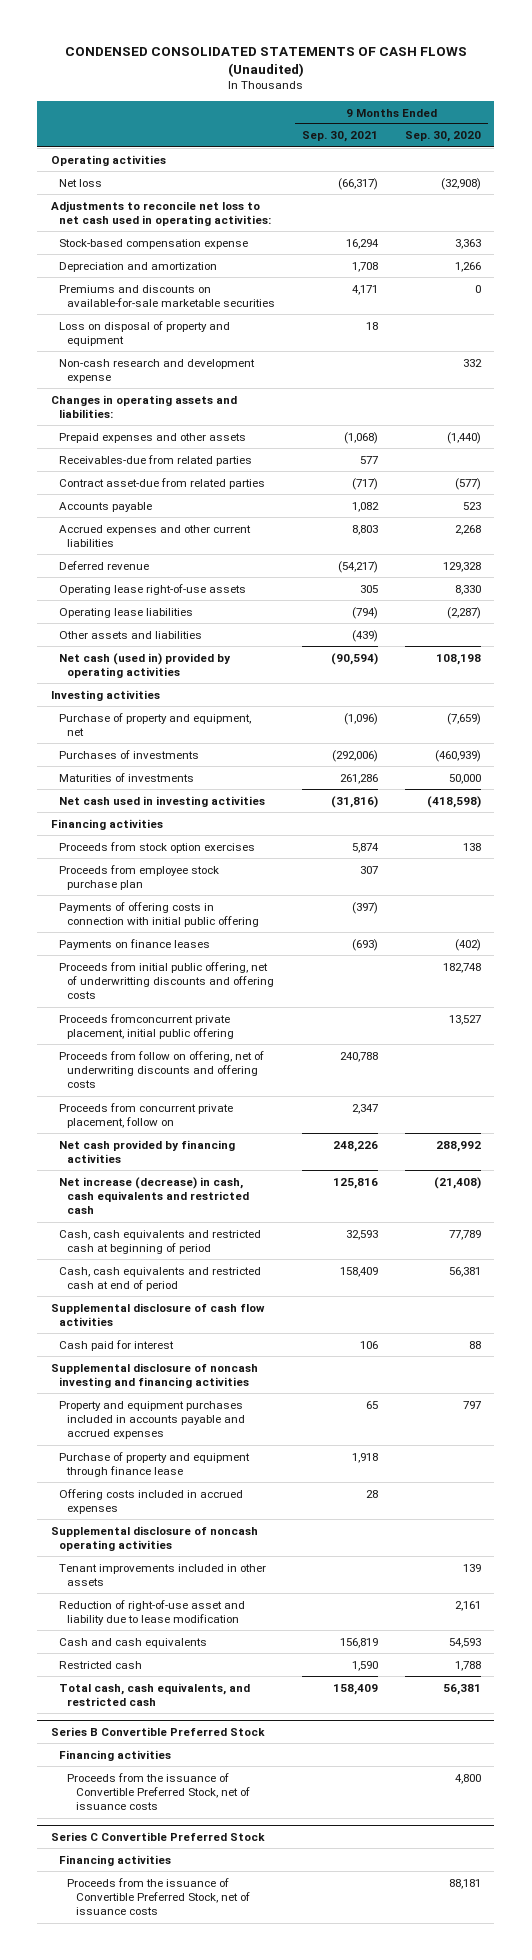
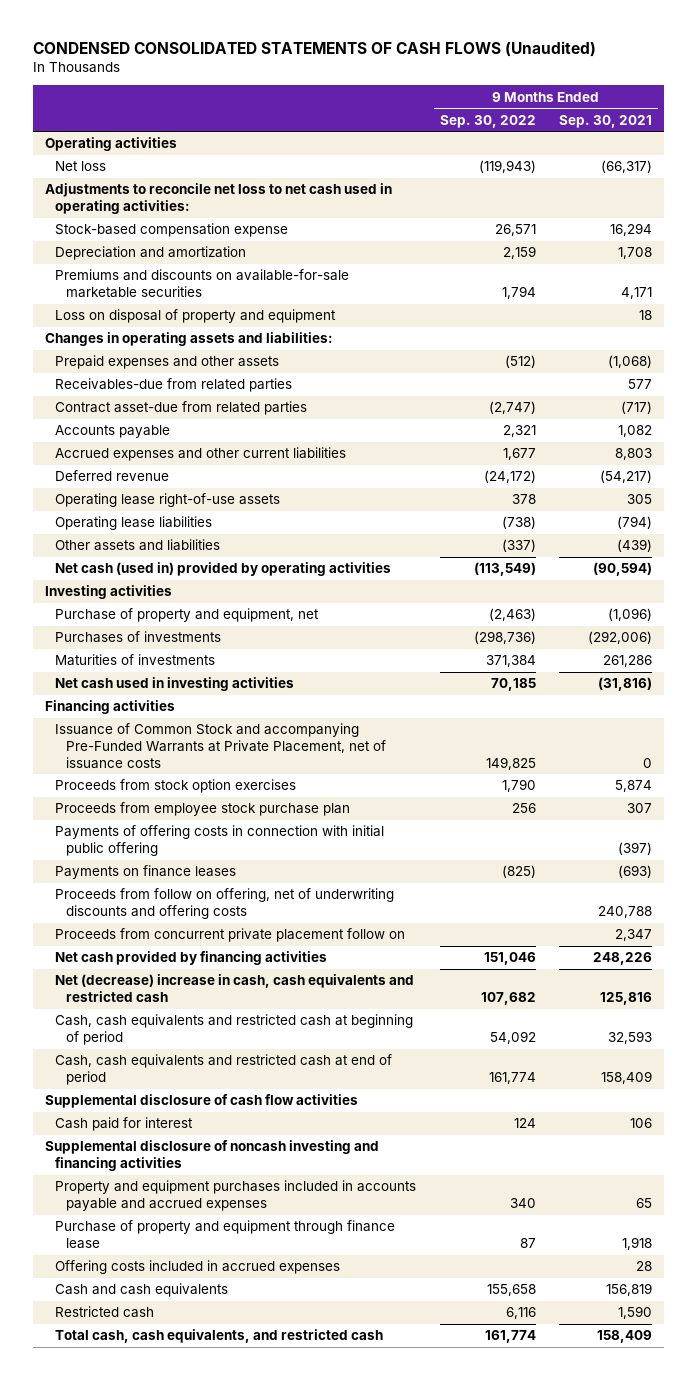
- | 9 Months Ended Sep. 30, 2021 | 9 Months Ended Sep. 30, 2020
+ | 9 Months Ended Sep. 30, 2022 | 9 Months Ended Sep. 30, 2021
- Non-cash research and development expense | | 332
+ Issuance of Common Stock and accompanying Pre-Funded Warrants at Private Placement, net of issuance costs | 149,825 | 0
- Proceeds from initial public offering, net of underwritting discounts and offering costs | | 182,748
- Proceeds fromconcurrent private placement, initial public offering | | 13,527
- Proceeds from concurrent private placement, follow on | 2,347 |
+ Proceeds from concurrent private placement follow on | | 2,347
- Net increase (decrease) in cash, cash equivalents and restricted cash | 125,816 | (21,408)
+ Net (decrease) increase in cash, cash equivalents and restricted cash | 107,682 | 125,816
- Supplemental disclosure of noncash operating activities
- Tenant improvements included in other assets | | 139
- Reduction of right-of-use asset and liability due to lease modification | | 2,161
- Series B Convertible Preferred Stock
- Financing activities
- Proceeds from the issuance of Convertible Preferred Stock, net of issuance costs | | 4,800
- Series C Convertible Preferred Stock
- Financing activities
- Proceeds from the issuance of Convertible Preferred Stock, net of issuance costs | | 88,181

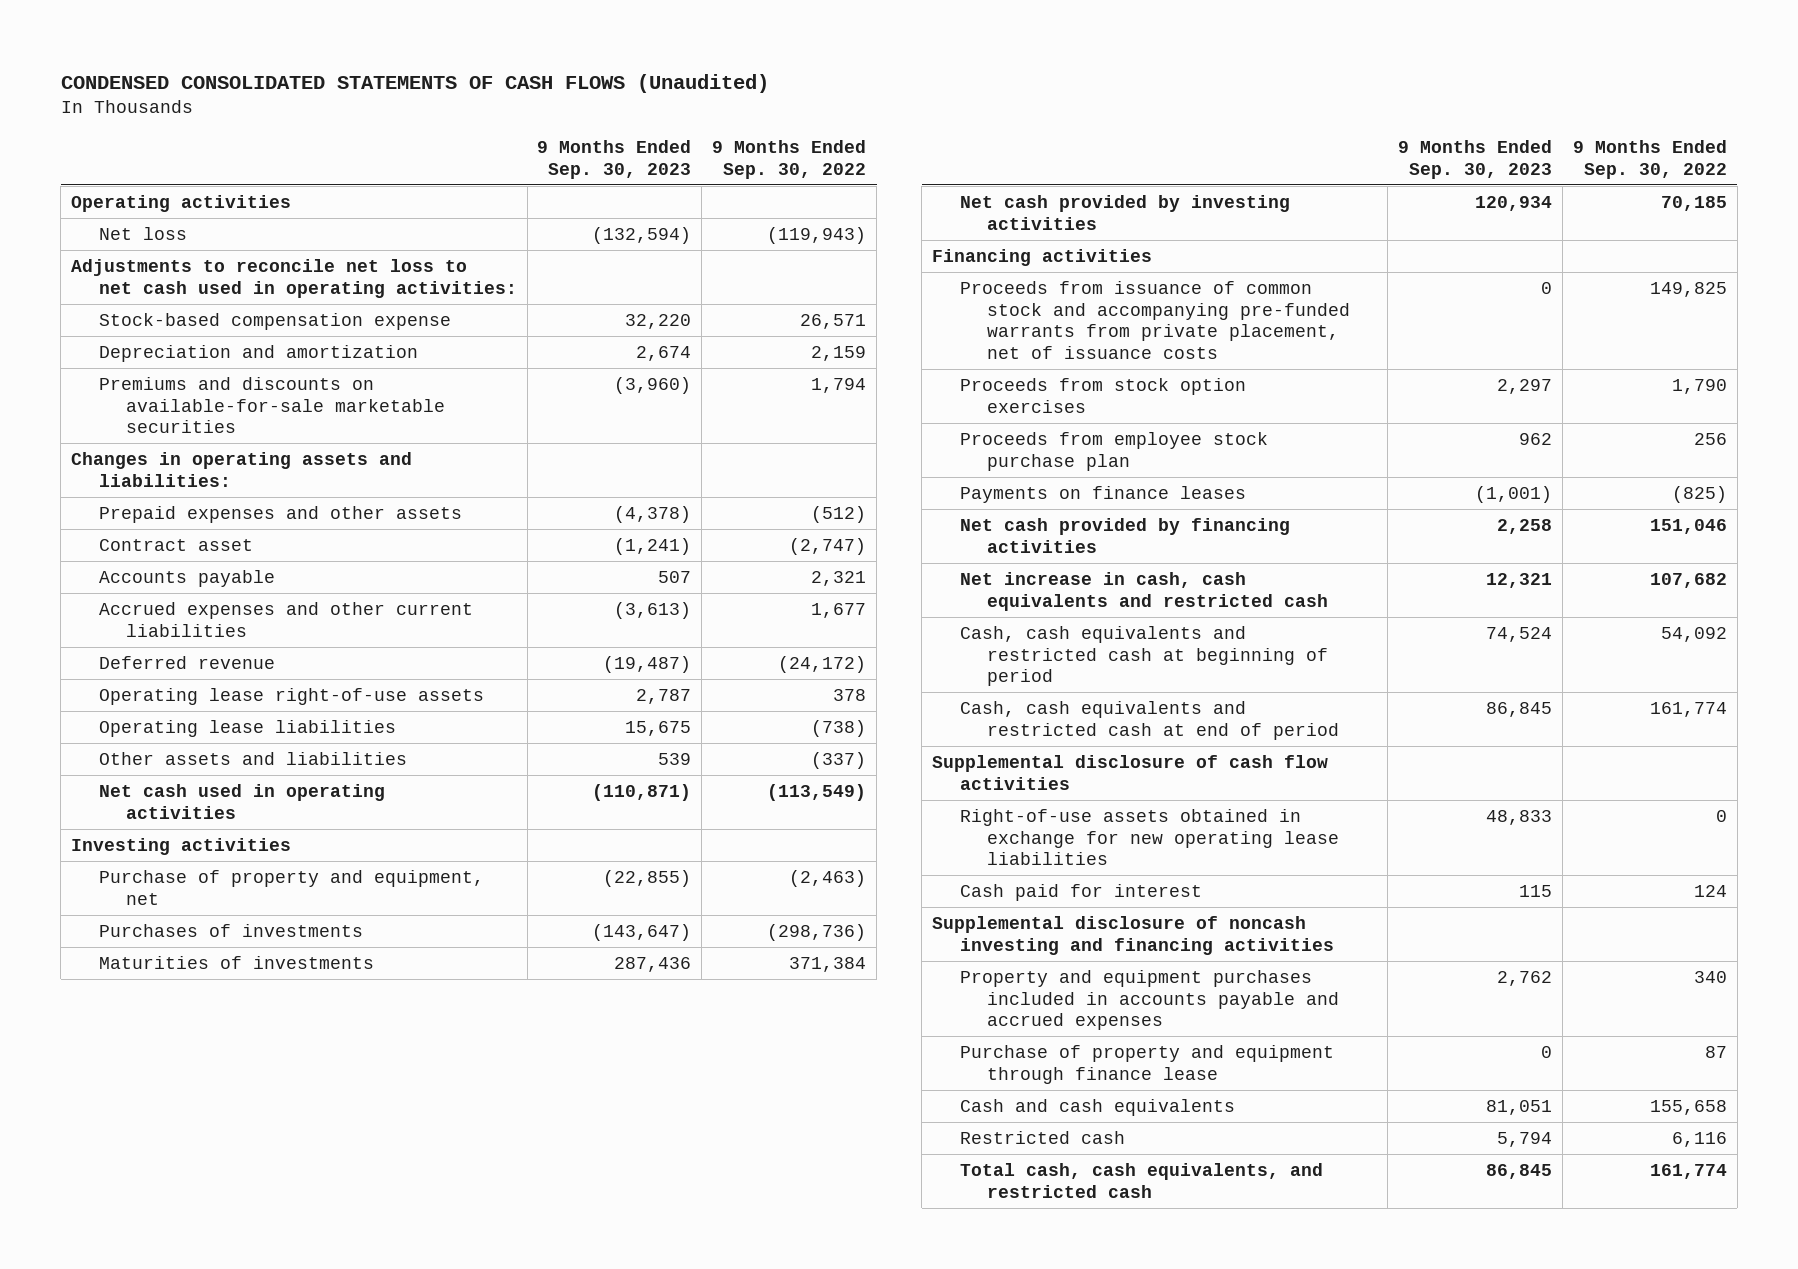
- | 9 Months Ended Sep. 30, 2022 | 9 Months Ended Sep. 30, 2021
+ | 9 Months Ended Sep. 30, 2023 | 9 Months Ended Sep. 30, 2022
- Loss on disposal of property and equipment | | 18
- Receivables-due from related parties | | 577
- Contract asset-due from related parties | (2,747) | (717)
+ Contract asset | (1,241) | (2,747)
- Net cash (used in) provided by operating activities | (113,549) | (90,594)
+ Net cash used in operating activities | (110,871) | (113,549)
- Net cash used in investing activities | 70,185 | (31,816)
+ Net cash provided by investing activities | 120,934 | 70,185
- Issuance of Common Stock and accompanying Pre-Funded Warrants at Private Placement, net of issuance costs | 149,825 | 0
+ Proceeds from issuance of common stock and accompanying pre-funded warrants from private placement, net of issuance costs | 0 | 149,825
- Payments of offering costs in connection with initial public offering | | (397)
- Proceeds from follow on offering, net of underwriting discounts and offering costs | | 240,788
- Proceeds from concurrent private placement follow on | | 2,347
- Net (decrease) increase in cash, cash equivalents and restricted cash | 107,682 | 125,816
+ Net increase in cash, cash equivalents and restricted cash | 12,321 | 107,682
+ Right-of-use assets obtained in exchange for new operating lease liabilities | 48,833 | 0
- Offering costs included in accrued expenses | | 28

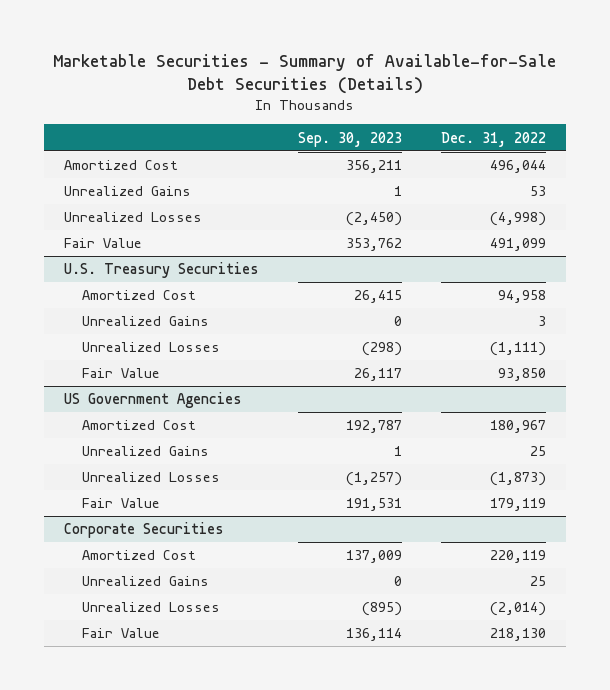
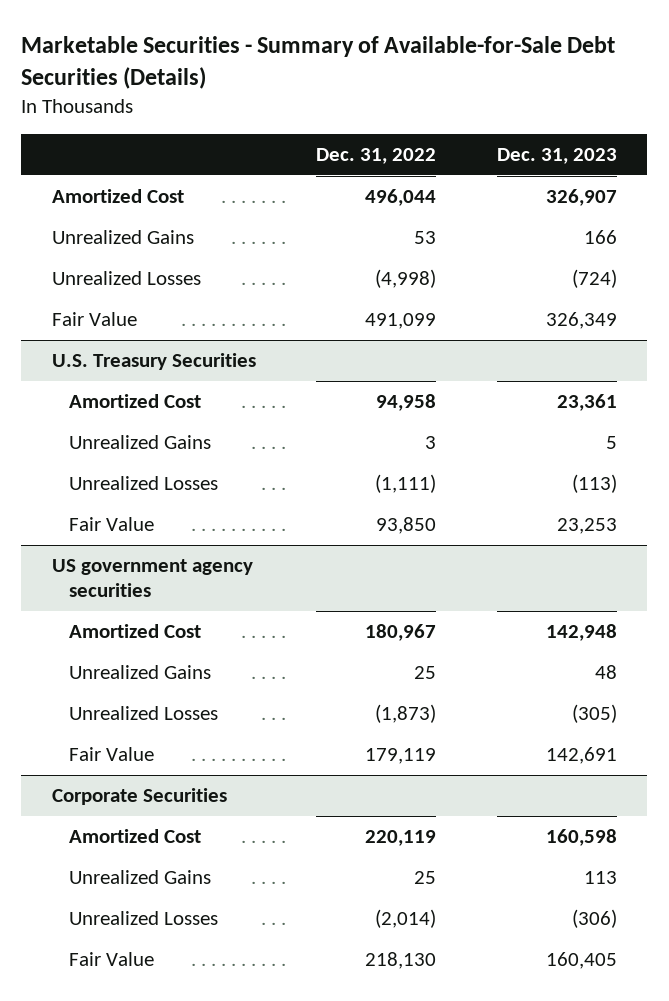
- | Sep. 30, 2023 | Dec. 31, 2022
+ | Dec. 31, 2022 | Dec. 31, 2023
- US Government Agencies
+ US government agency securities

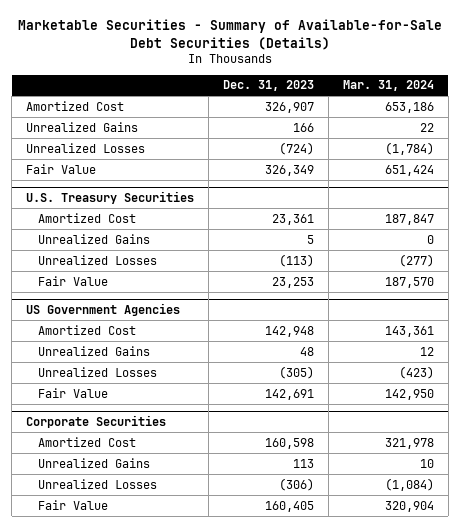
- | Dec. 31, 2022 | Dec. 31, 2023
+ | Dec. 31, 2023 | Mar. 31, 2024
- US government agency securities
+ US Government Agencies

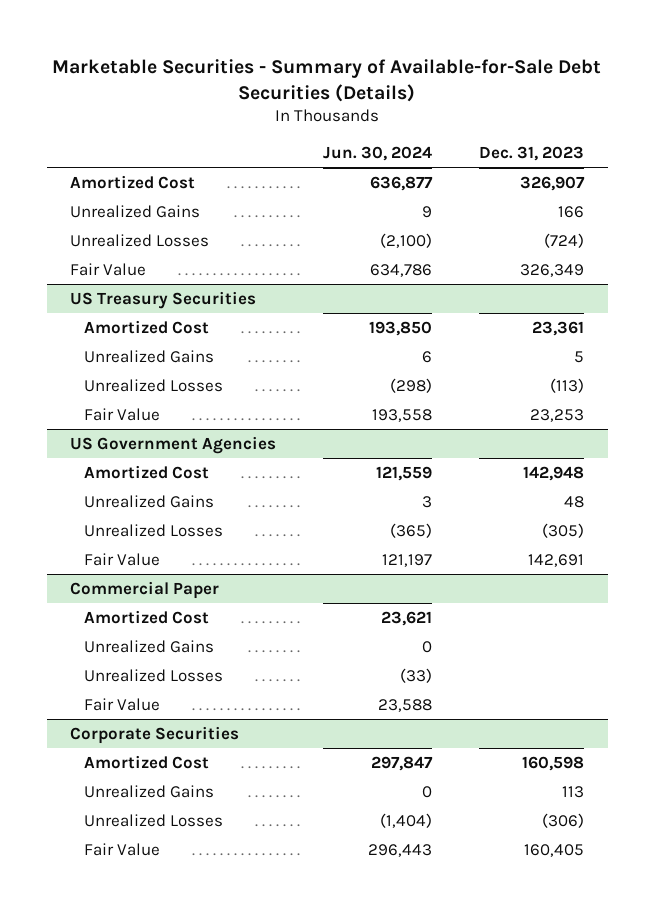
- | Dec. 31, 2023 | Mar. 31, 2024
+ | Jun. 30, 2024 | Dec. 31, 2023
- U.S. Treasury Securities
+ US Treasury Securities
+ Commercial Paper
+ Amortized Cost | 23,621 |
+ Unrealized Gains | 0 |
+ Unrealized Losses | (33) |
+ Fair Value | 23,588 |

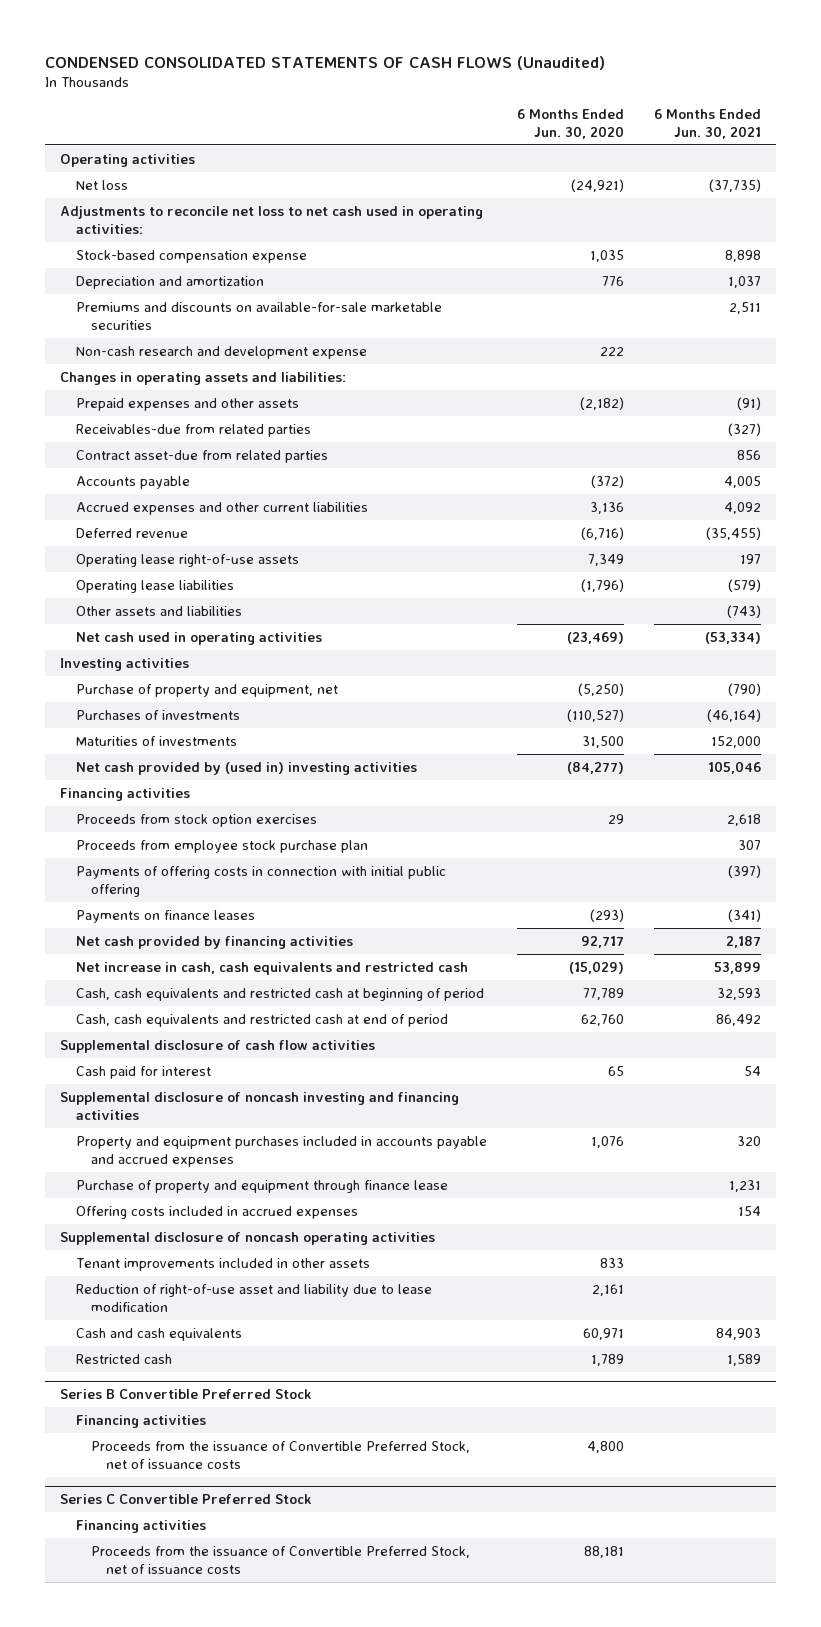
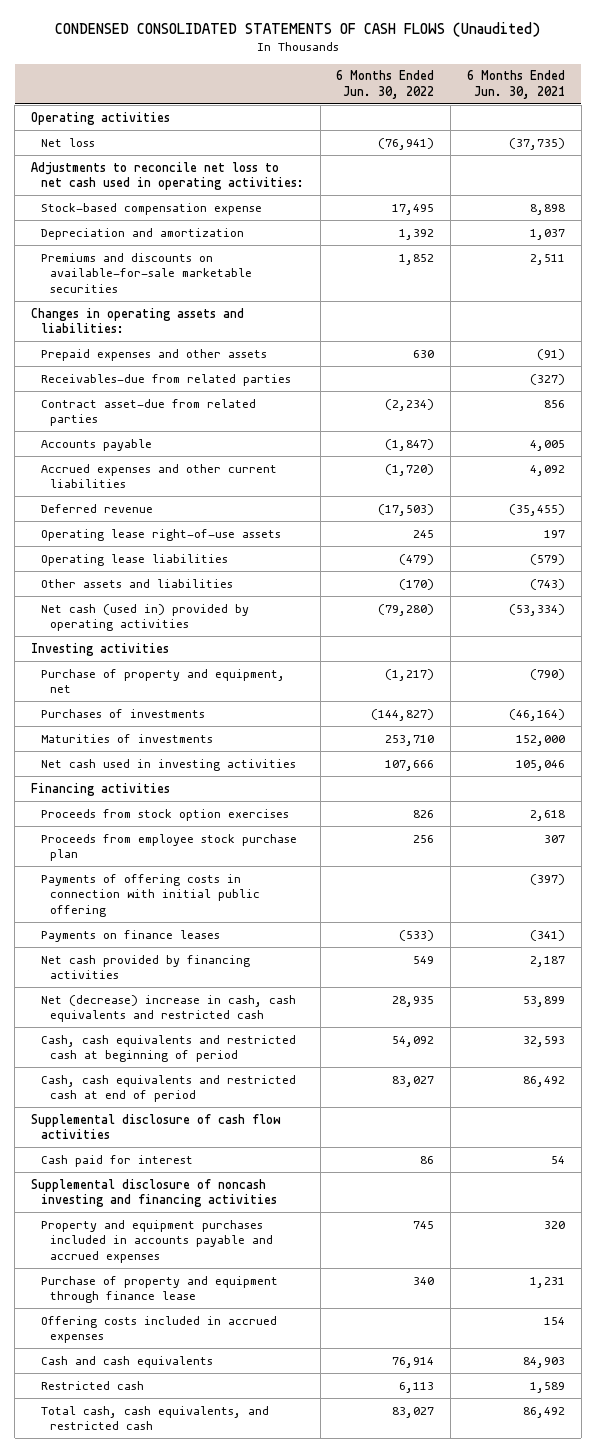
- | 6 Months Ended Jun. 30, 2020 | 6 Months Ended Jun. 30, 2021
+ | 6 Months Ended Jun. 30, 2022 | 6 Months Ended Jun. 30, 2021
- Non-cash research and development expense | 222 |
- Net cash used in operating activities | (23,469) | (53,334)
+ Net cash (used in) provided by operating activities | (79,280) | (53,334)
- Net cash provided by (used in) investing activities | (84,277) | 105,046
+ Net cash used in investing activities | 107,666 | 105,046
- Net increase in cash, cash equivalents and restricted cash | (15,029) | 53,899
+ Net (decrease) increase in cash, cash equivalents and restricted cash | 28,935 | 53,899
- Supplemental disclosure of noncash operating activities
- Tenant improvements included in other assets | 833 |
- Reduction of right-of-use asset and liability due to lease modification | 2,161 |
- Series B Convertible Preferred Stock
- Financing activities
- Proceeds from the issuance of Convertible Preferred Stock, net of issuance costs | 4,800 |
- Series C Convertible Preferred Stock
- Financing activities
- Proceeds from the issuance of Convertible Preferred Stock, net of issuance costs | 88,181 |
+ Total cash, cash equivalents, and restricted cash | 83,027 | 86,492

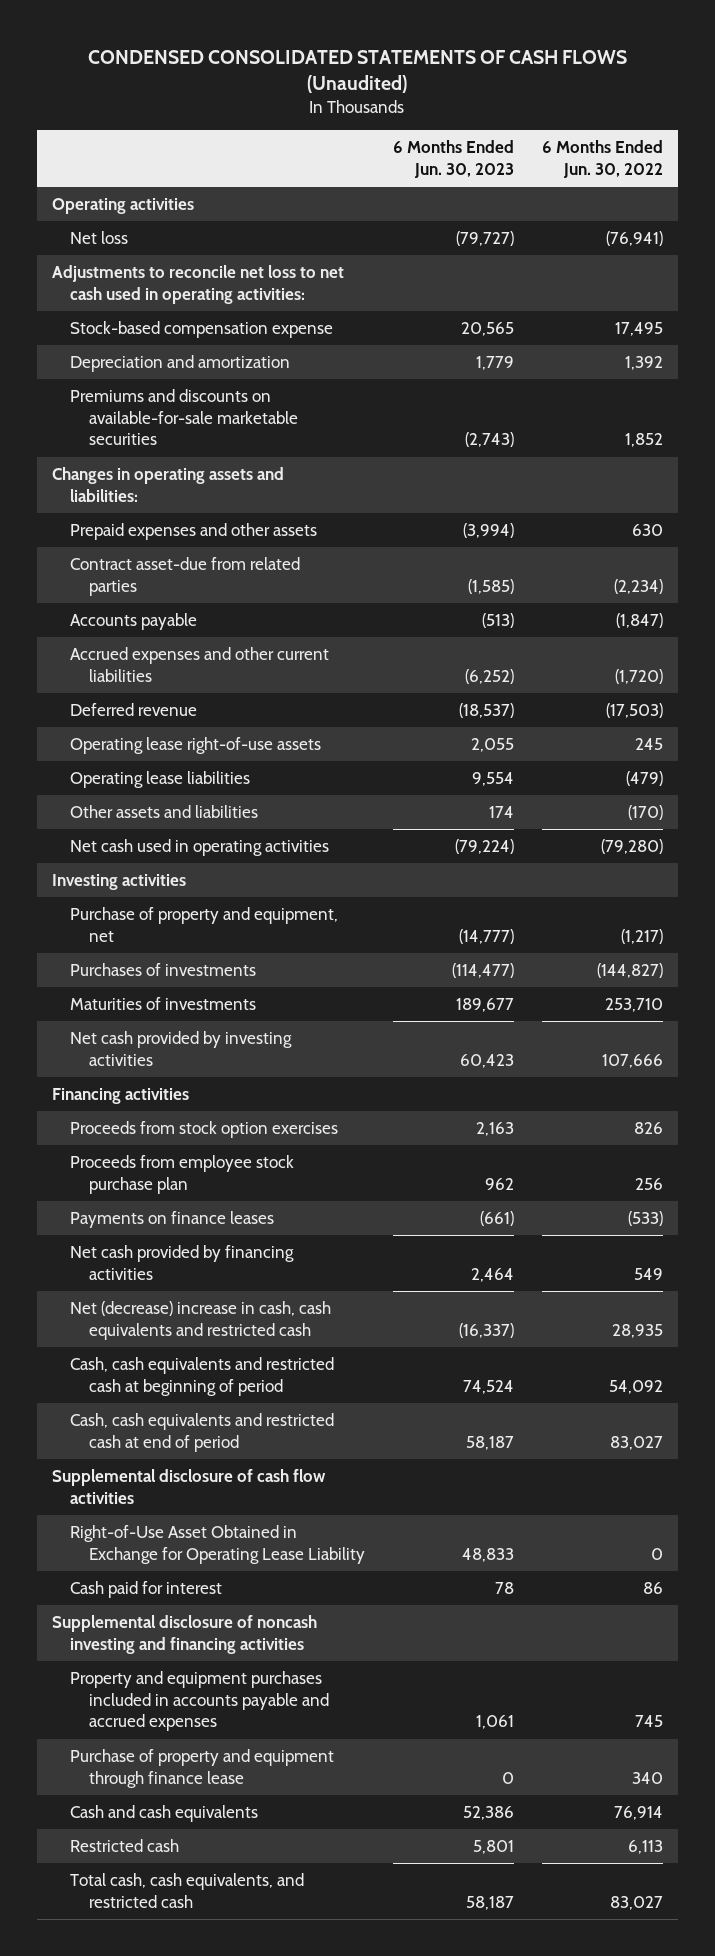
- | 6 Months Ended Jun. 30, 2022 | 6 Months Ended Jun. 30, 2021
+ | 6 Months Ended Jun. 30, 2023 | 6 Months Ended Jun. 30, 2022
- Receivables-due from related parties | | (327)
- Net cash (used in) provided by operating activities | (79,280) | (53,334)
+ Net cash used in operating activities | (79,224) | (79,280)
- Net cash used in investing activities | 107,666 | 105,046
+ Net cash provided by investing activities | 60,423 | 107,666
- Payments of offering costs in connection with initial public offering | | (397)
+ Right-of-Use Asset Obtained in Exchange for Operating Lease Liability | 48,833 | 0
- Offering costs included in accrued expenses | | 154

